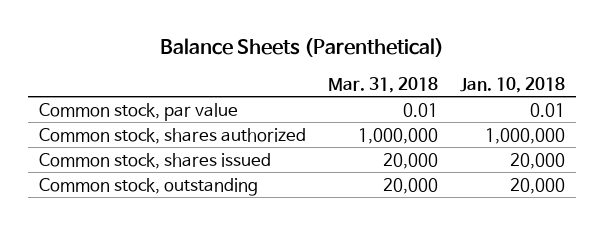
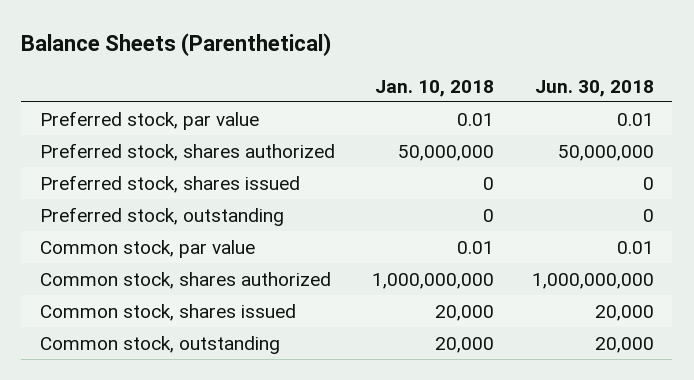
- | Mar. 31, 2018 | Jan. 10, 2018
+ | Jan. 10, 2018 | Jun. 30, 2018
+ Preferred stock, par value | 0.01 | 0.01
+ Preferred stock, shares authorized | 50,000,000 | 50,000,000
+ Preferred stock, shares issued | 0 | 0
+ Preferred stock, outstanding | 0 | 0
- Common stock, shares authorized | 1,000,000 | 1,000,000
+ Common stock, shares authorized | 1,000,000,000 | 1,000,000,000

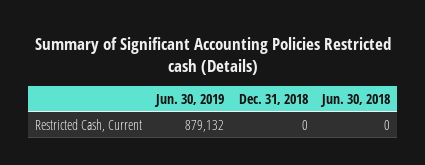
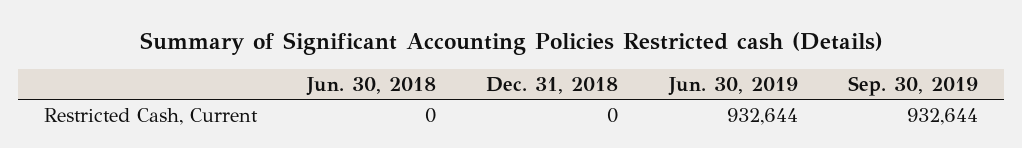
- | Jun. 30, 2019 | Dec. 31, 2018 | Jun. 30, 2018
+ | Jun. 30, 2018 | Dec. 31, 2018 | Jun. 30, 2019 | Sep. 30, 2019
- Restricted Cash, Current | 879,132 | 0 | 0
+ Restricted Cash, Current | 0 | 0 | 932,644 | 932,644

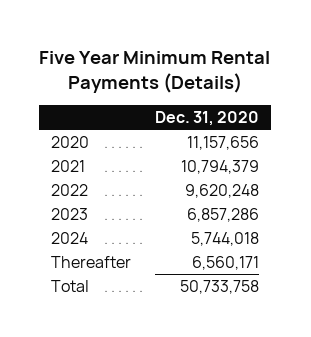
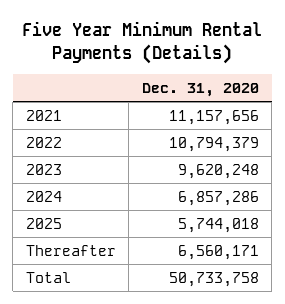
- 2020 | 11,157,656
- 2021 | 10,794,379
- 2022 | 9,620,248
- 2023 | 6,857,286
- 2024 | 5,744,018
+ 2021 | 11,157,656
+ 2022 | 10,794,379
+ 2023 | 9,620,248
+ 2024 | 6,857,286
+ 2025 | 5,744,018

